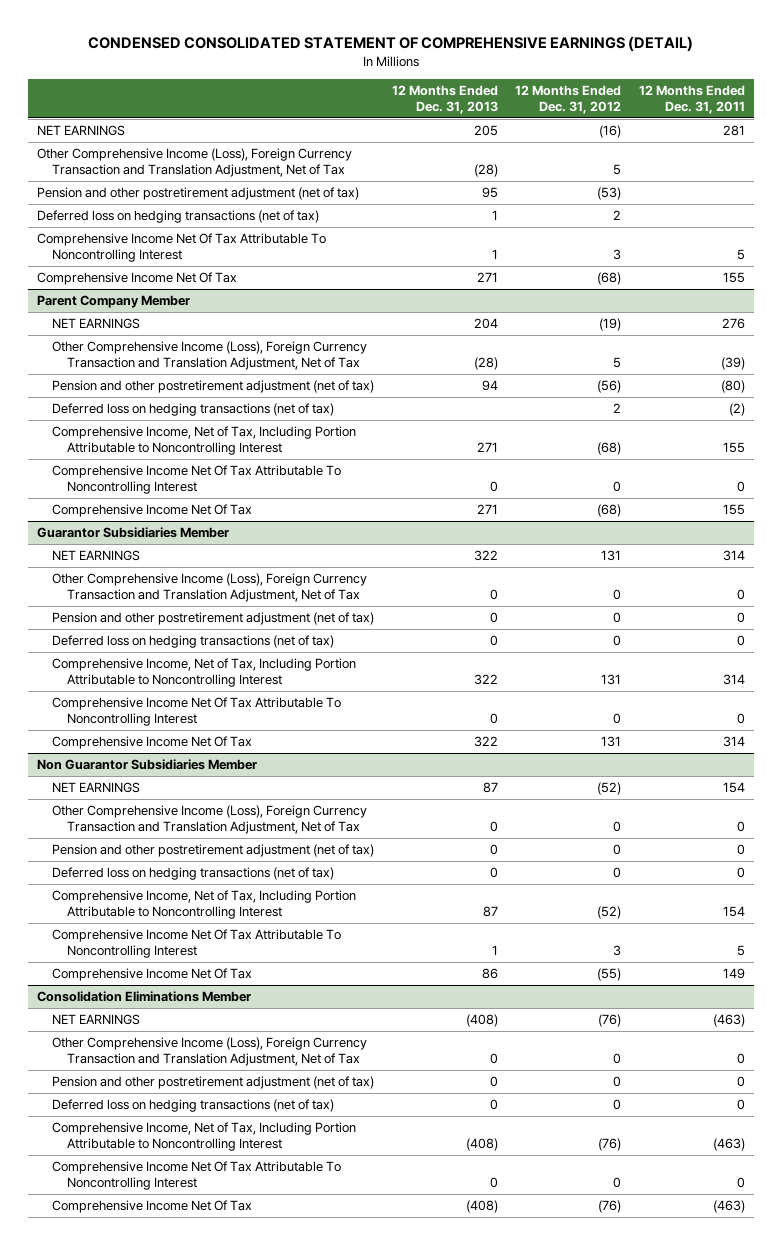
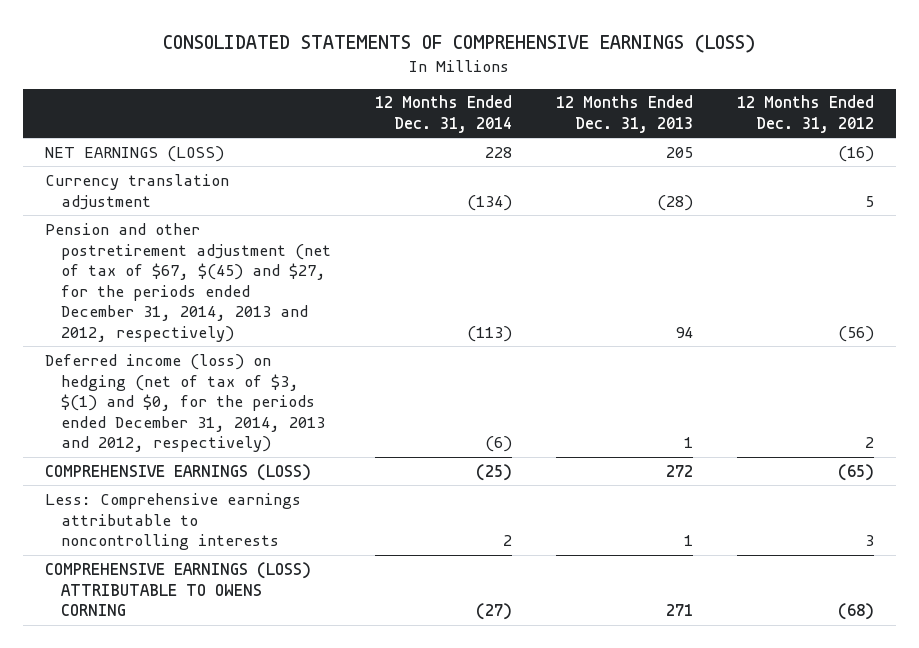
- CONDENSED CONSOLIDATED STATEMENT OF COMPREHENSIVE EARNINGS (DETAIL)
+ CONSOLIDATED STATEMENTS OF COMPREHENSIVE EARNINGS (LOSS)
- | 12 Months Ended Dec. 31, 2013 | 12 Months Ended Dec. 31, 2012 | 12 Months Ended Dec. 31, 2011
+ | 12 Months Ended Dec. 31, 2014 | 12 Months Ended Dec. 31, 2013 | 12 Months Ended Dec. 31, 2012
- NET EARNINGS | 205 | (16) | 281
- Other Comprehensive Income (Loss), Foreign Currency Transaction and Translation Adjustment, Net of Tax | (28) | 5 |
- Pension and other postretirement adjustment (net of tax) | 95 | (53) |
- Deferred loss on hedging transactions (net of tax) | 1 | 2 |
- Comprehensive Income Net Of Tax Attributable To Noncontrolling Interest | 1 | 3 | 5
- Comprehensive Income Net Of Tax | 271 | (68) | 155
- Parent Company Member
- NET EARNINGS | 204 | (19) | 276
- Other Comprehensive Income (Loss), Foreign Currency Transaction and Translation Adjustment, Net of Tax | (28) | 5 | (39)
- Pension and other postretirement adjustment (net of tax) | 94 | (56) | (80)
- Deferred loss on hedging transactions (net of tax) | | 2 | (2)
- Comprehensive Income, Net of Tax, Including Portion Attributable to Noncontrolling Interest | 271 | (68) | 155
- Comprehensive Income Net Of Tax Attributable To Noncontrolling Interest | 0 | 0 | 0
- Comprehensive Income Net Of Tax | 271 | (68) | 155
- Guarantor Subsidiaries Member
- NET EARNINGS | 322 | 131 | 314
- Other Comprehensive Income (Loss), Foreign Currency Transaction and Translation Adjustment, Net of Tax | 0 | 0 | 0
- Pension and other postretirement adjustment (net of tax) | 0 | 0 | 0
- Deferred loss on hedging transactions (net of tax) | 0 | 0 | 0
- Comprehensive Income, Net of Tax, Including Portion Attributable to Noncontrolling Interest | 322 | 131 | 314
- Comprehensive Income Net Of Tax Attributable To Noncontrolling Interest | 0 | 0 | 0
- Comprehensive Income Net Of Tax | 322 | 131 | 314
- Non Guarantor Subsidiaries Member
- NET EARNINGS | 87 | (52) | 154
- Other Comprehensive Income (Loss), Foreign Currency Transaction and Translation Adjustment, Net of Tax | 0 | 0 | 0
- Pension and other postretirement adjustment (net of tax) | 0 | 0 | 0
- Deferred loss on hedging transactions (net of tax) | 0 | 0 | 0
- Comprehensive Income, Net of Tax, Including Portion Attributable to Noncontrolling Interest | 87 | (52) | 154
- Comprehensive Income Net Of Tax Attributable To Noncontrolling Interest | 1 | 3 | 5
- Comprehensive Income Net Of Tax | 86 | (55) | 149
- Consolidation Eliminations Member
- NET EARNINGS | (408) | (76) | (463)
- Other Comprehensive Income (Loss), Foreign Currency Transaction and Translation Adjustment, Net of Tax | 0 | 0 | 0
- Pension and other postretirement adjustment (net of tax) | 0 | 0 | 0
- Deferred loss on hedging transactions (net of tax) | 0 | 0 | 0
- Comprehensive Income, Net of Tax, Including Portion Attributable to Noncontrolling Interest | (408) | (76) | (463)
- Comprehensive Income Net Of Tax Attributable To Noncontrolling Interest | 0 | 0 | 0
- Comprehensive Income Net Of Tax | (408) | (76) | (463)
+ NET EARNINGS (LOSS) | 228 | 205 | (16)
+ Currency translation adjustment | (134) | (28) | 5
+ Pension and other postretirement adjustment (net of tax of $67, $(45) and $27, for the periods ended December 31, 2014, 2013 and 2012, respectively) | (113) | 94 | (56)
+ Deferred income (loss) on hedging (net of tax of $3, $(1) and $0, for the periods ended December 31, 2014, 2013 and 2012, respectively) | (6) | 1 | 2
+ COMPREHENSIVE EARNINGS (LOSS) | (25) | 272 | (65)
+ Less: Comprehensive earnings attributable to noncontrolling interests | 2 | 1 | 3
+ COMPREHENSIVE EARNINGS (LOSS) ATTRIBUTABLE TO OWENS CORNING | (27) | 271 | (68)

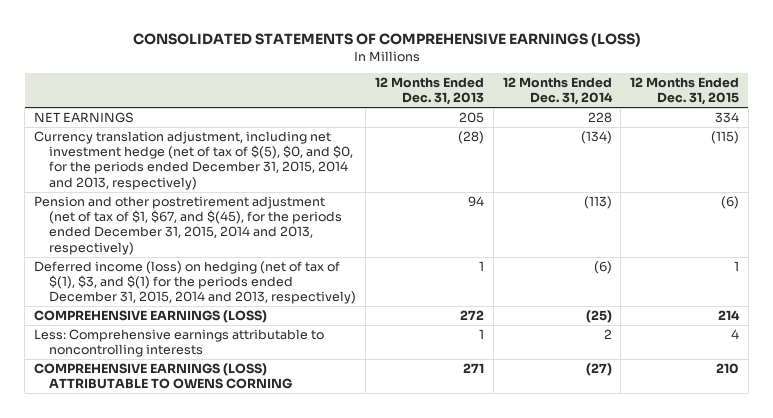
- | 12 Months Ended Dec. 31, 2014 | 12 Months Ended Dec. 31, 2013 | 12 Months Ended Dec. 31, 2012
+ | 12 Months Ended Dec. 31, 2013 | 12 Months Ended Dec. 31, 2014 | 12 Months Ended Dec. 31, 2015
- NET EARNINGS (LOSS) | 228 | 205 | (16)
- Currency translation adjustment | (134) | (28) | 5
- Pension and other postretirement adjustment (net of tax of $67, $(45) and $27, for the periods ended December 31, 2014, 2013 and 2012, respectively) | (113) | 94 | (56)
- Deferred income (loss) on hedging (net of tax of $3, $(1) and $0, for the periods ended December 31, 2014, 2013 and 2012, respectively) | (6) | 1 | 2
+ NET EARNINGS | 205 | 228 | 334
+ Currency translation adjustment, including net investment hedge (net of tax of $(5), $0, and $0, for the periods ended December 31, 2015, 2014 and 2013, respectively) | (28) | (134) | (115)
+ Pension and other postretirement adjustment (net of tax of $1, $67, and $(45), for the periods ended December 31, 2015, 2014 and 2013, respectively) | 94 | (113) | (6)
+ Deferred income (loss) on hedging (net of tax of $(1), $3, and $(1) for the periods ended December 31, 2015, 2014 and 2013, respectively) | 1 | (6) | 1

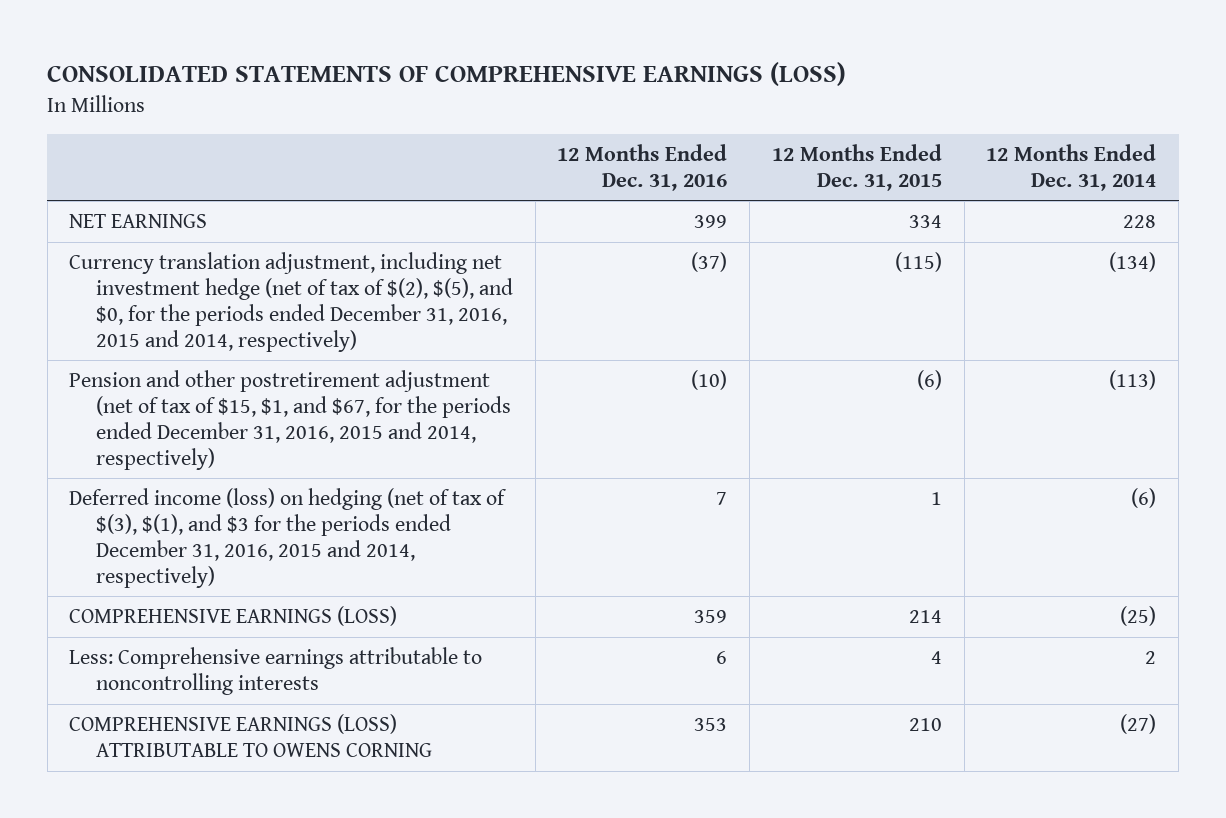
- | 12 Months Ended Dec. 31, 2013 | 12 Months Ended Dec. 31, 2014 | 12 Months Ended Dec. 31, 2015
+ | 12 Months Ended Dec. 31, 2016 | 12 Months Ended Dec. 31, 2015 | 12 Months Ended Dec. 31, 2014
- Currency translation adjustment, including net investment hedge (net of tax of $(5), $0, and $0, for the periods ended December 31, 2015, 2014 and 2013, respectively) | (28) | (134) | (115)
- Pension and other postretirement adjustment (net of tax of $1, $67, and $(45), for the periods ended December 31, 2015, 2014 and 2013, respectively) | 94 | (113) | (6)
- Deferred income (loss) on hedging (net of tax of $(1), $3, and $(1) for the periods ended December 31, 2015, 2014 and 2013, respectively) | 1 | (6) | 1
+ Currency translation adjustment, including net investment hedge (net of tax of $(2), $(5), and $0, for the periods ended December 31, 2016, 2015 and 2014, respectively) | (37) | (115) | (134)
+ Pension and other postretirement adjustment (net of tax of $15, $1, and $67, for the periods ended December 31, 2016, 2015 and 2014, respectively) | (10) | (6) | (113)
+ Deferred income (loss) on hedging (net of tax of $(3), $(1), and $3 for the periods ended December 31, 2016, 2015 and 2014, respectively) | 7 | 1 | (6)

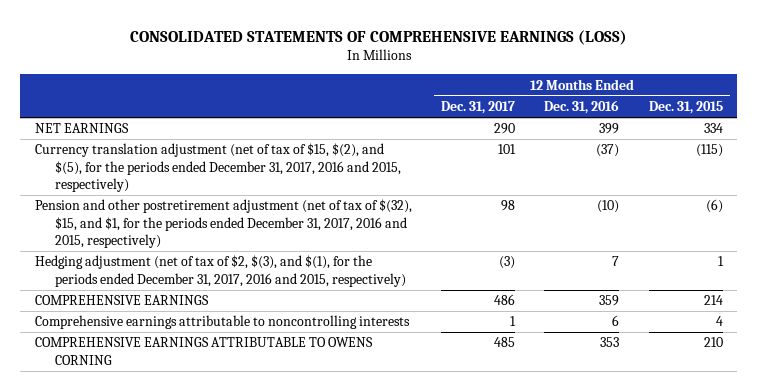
- | 12 Months Ended Dec. 31, 2016 | 12 Months Ended Dec. 31, 2015 | 12 Months Ended Dec. 31, 2014
+ | 12 Months Ended Dec. 31, 2017 | 12 Months Ended Dec. 31, 2016 | 12 Months Ended Dec. 31, 2015
- Currency translation adjustment, including net investment hedge (net of tax of $(2), $(5), and $0, for the periods ended December 31, 2016, 2015 and 2014, respectively) | (37) | (115) | (134)
- Pension and other postretirement adjustment (net of tax of $15, $1, and $67, for the periods ended December 31, 2016, 2015 and 2014, respectively) | (10) | (6) | (113)
- Deferred income (loss) on hedging (net of tax of $(3), $(1), and $3 for the periods ended December 31, 2016, 2015 and 2014, respectively) | 7 | 1 | (6)
- COMPREHENSIVE EARNINGS (LOSS) | 359 | 214 | (25)
- Less: Comprehensive earnings attributable to noncontrolling interests | 6 | 4 | 2
- COMPREHENSIVE EARNINGS (LOSS) ATTRIBUTABLE TO OWENS CORNING | 353 | 210 | (27)
+ Currency translation adjustment (net of tax of $15, $(2), and $(5), for the periods ended December 31, 2017, 2016 and 2015, respectively) | 101 | (37) | (115)
+ Pension and other postretirement adjustment (net of tax of $(32), $15, and $1, for the periods ended December 31, 2017, 2016 and 2015, respectively) | 98 | (10) | (6)
+ Hedging adjustment (net of tax of $2, $(3), and $(1), for the periods ended December 31, 2017, 2016 and 2015, respectively) | (3) | 7 | 1
+ COMPREHENSIVE EARNINGS | 486 | 359 | 214
+ Comprehensive earnings attributable to noncontrolling interests | 1 | 6 | 4
+ COMPREHENSIVE EARNINGS ATTRIBUTABLE TO OWENS CORNING | 485 | 353 | 210

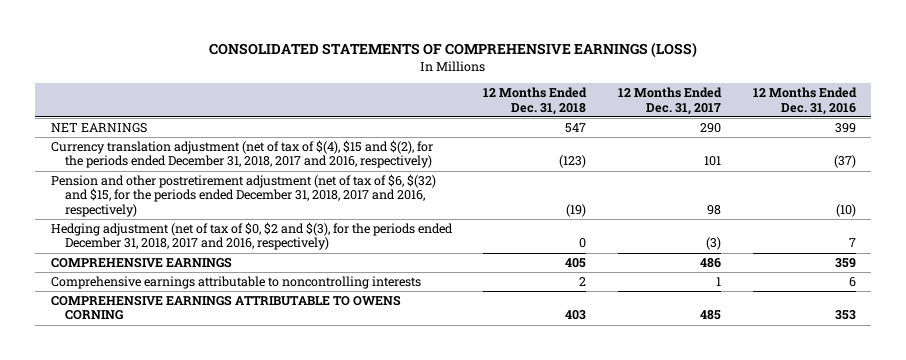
- | 12 Months Ended Dec. 31, 2017 | 12 Months Ended Dec. 31, 2016 | 12 Months Ended Dec. 31, 2015
+ | 12 Months Ended Dec. 31, 2018 | 12 Months Ended Dec. 31, 2017 | 12 Months Ended Dec. 31, 2016
- Currency translation adjustment (net of tax of $15, $(2), and $(5), for the periods ended December 31, 2017, 2016 and 2015, respectively) | 101 | (37) | (115)
- Pension and other postretirement adjustment (net of tax of $(32), $15, and $1, for the periods ended December 31, 2017, 2016 and 2015, respectively) | 98 | (10) | (6)
- Hedging adjustment (net of tax of $2, $(3), and $(1), for the periods ended December 31, 2017, 2016 and 2015, respectively) | (3) | 7 | 1
+ Currency translation adjustment (net of tax of $(4), $15 and $(2), for the periods ended December 31, 2018, 2017 and 2016, respectively) | (123) | 101 | (37)
+ Pension and other postretirement adjustment (net of tax of $6, $(32) and $15, for the periods ended December 31, 2018, 2017 and 2016, respectively) | (19) | 98 | (10)
+ Hedging adjustment (net of tax of $0, $2 and $(3), for the periods ended December 31, 2018, 2017 and 2016, respectively) | 0 | (3) | 7

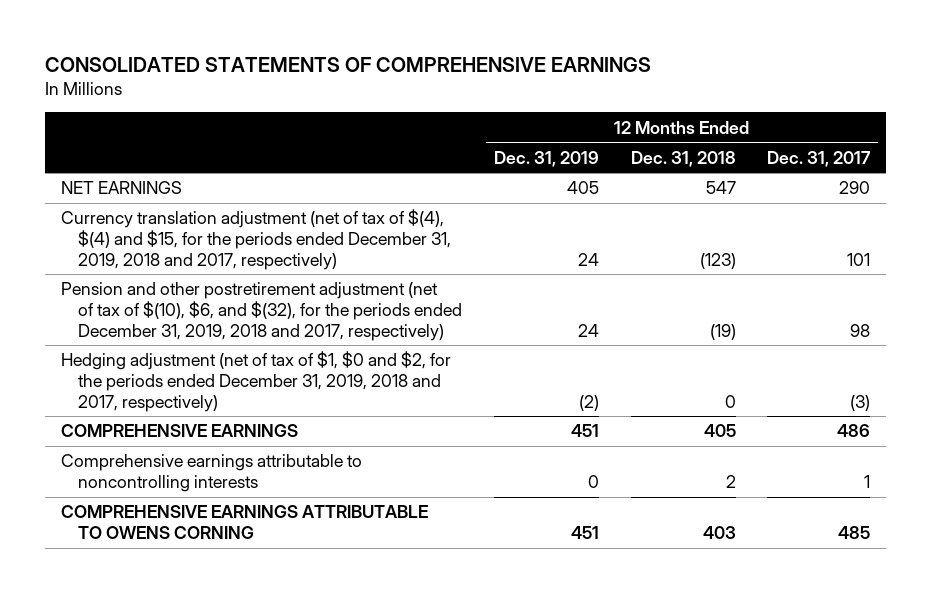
- CONSOLIDATED STATEMENTS OF COMPREHENSIVE EARNINGS (LOSS)
+ CONSOLIDATED STATEMENTS OF COMPREHENSIVE EARNINGS
- | 12 Months Ended Dec. 31, 2018 | 12 Months Ended Dec. 31, 2017 | 12 Months Ended Dec. 31, 2016
+ | 12 Months Ended Dec. 31, 2019 | 12 Months Ended Dec. 31, 2018 | 12 Months Ended Dec. 31, 2017
- Currency translation adjustment (net of tax of $(4), $15 and $(2), for the periods ended December 31, 2018, 2017 and 2016, respectively) | (123) | 101 | (37)
- Pension and other postretirement adjustment (net of tax of $6, $(32) and $15, for the periods ended December 31, 2018, 2017 and 2016, respectively) | (19) | 98 | (10)
- Hedging adjustment (net of tax of $0, $2 and $(3), for the periods ended December 31, 2018, 2017 and 2016, respectively) | 0 | (3) | 7
+ Currency translation adjustment (net of tax of $(4), $(4) and $15, for the periods ended December 31, 2019, 2018 and 2017, respectively) | 24 | (123) | 101
+ Pension and other postretirement adjustment (net of tax of $(10), $6, and $(32), for the periods ended December 31, 2019, 2018 and 2017, respectively) | 24 | (19) | 98
+ Hedging adjustment (net of tax of $1, $0 and $2, for the periods ended December 31, 2019, 2018 and 2017, respectively) | (2) | 0 | (3)

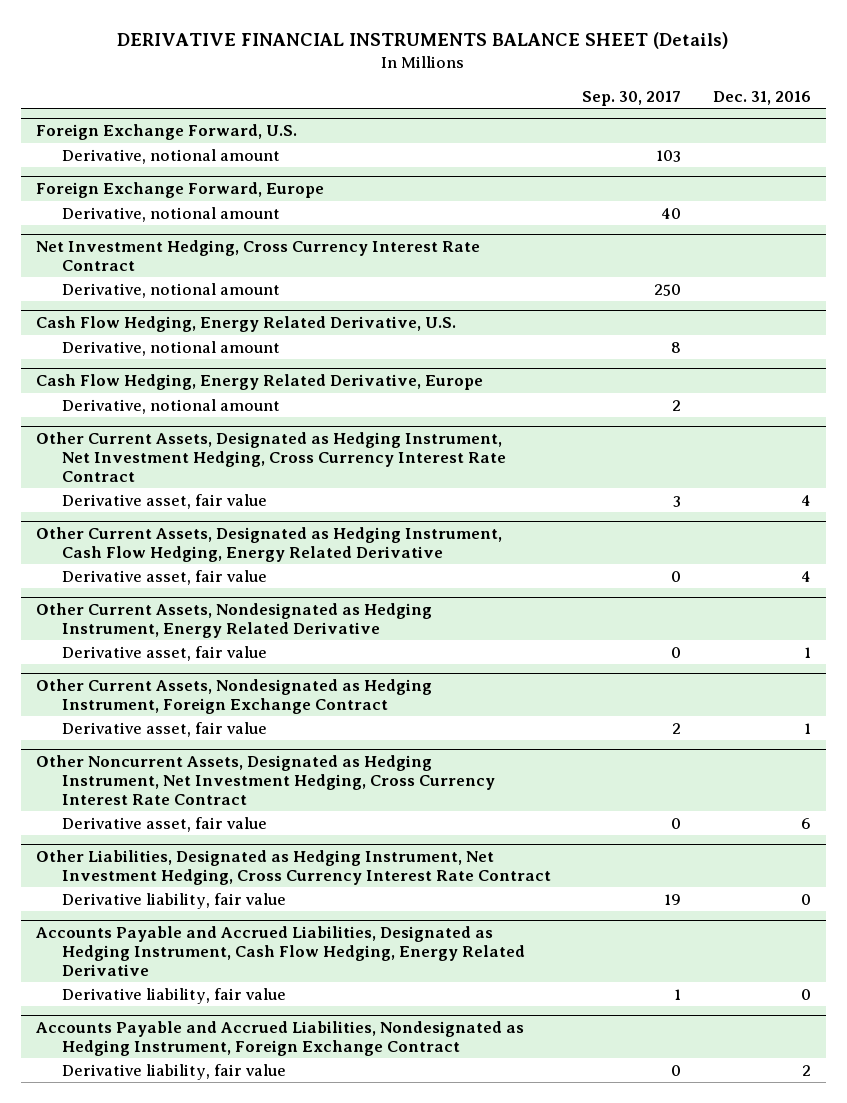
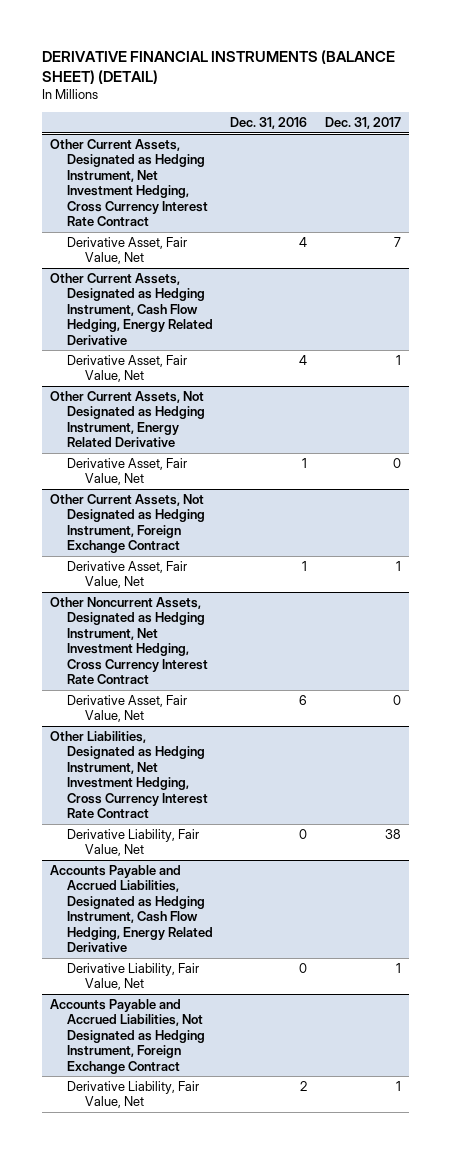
- DERIVATIVE FINANCIAL INSTRUMENTS BALANCE SHEET (Details)
+ DERIVATIVE FINANCIAL INSTRUMENTS (BALANCE SHEET) (DETAIL)
- | Sep. 30, 2017 | Dec. 31, 2016
+ | Dec. 31, 2016 | Dec. 31, 2017
- Foreign Exchange Forward, U.S.
- Derivative, notional amount | 103 |
- Foreign Exchange Forward, Europe
- Derivative, notional amount | 40 |
- Net Investment Hedging, Cross Currency Interest Rate Contract
- Derivative, notional amount | 250 |
- Cash Flow Hedging, Energy Related Derivative, U.S.
- Derivative, notional amount | 8 |
- Cash Flow Hedging, Energy Related Derivative, Europe
- Derivative, notional amount | 2 |
@ Other Current Assets, Designated as Hedging Instrument, Net Investment Hedging, Cross Currency Interest Rate Contract
- Derivative asset, fair value | 3 | 4
+ Derivative Asset, Fair Value, Net | 4 | 7
@ Other Current Assets, Designated as Hedging Instrument, Cash Flow Hedging, Energy Related Derivative
- Derivative asset, fair value | 0 | 4
- Other Current Assets, Nondesignated as Hedging Instrument, Energy Related Derivative
- Derivative asset, fair value | 0 | 1
- Other Current Assets, Nondesignated as Hedging Instrument, Foreign Exchange Contract
- Derivative asset, fair value | 2 | 1
@ Other Current Assets, Designated as Hedging Instrument, Cash Flow Hedging, Energy Related Derivative
+ Derivative Asset, Fair Value, Net | 4 | 1
+ Other Current Assets, Not Designated as Hedging Instrument, Energy Related Derivative
+ Derivative Asset, Fair Value, Net | 1 | 0
+ Other Current Assets, Not Designated as Hedging Instrument, Foreign Exchange Contract
+ Derivative Asset, Fair Value, Net | 1 | 1
@ Other Noncurrent Assets, Designated as Hedging Instrument, Net Investment Hedging, Cross Currency Interest Rate Contract
- Derivative asset, fair value | 0 | 6
+ Derivative Asset, Fair Value, Net | 6 | 0
@ Other Liabilities, Designated as Hedging Instrument, Net Investment Hedging, Cross Currency Interest Rate Contract
- Derivative liability, fair value | 19 | 0
+ Derivative Liability, Fair Value, Net | 0 | 38
@ Accounts Payable and Accrued Liabilities, Designated as Hedging Instrument, Cash Flow Hedging, Energy Related Derivative
- Derivative liability, fair value | 1 | 0
- Accounts Payable and Accrued Liabilities, Nondesignated as Hedging Instrument, Foreign Exchange Contract
- Derivative liability, fair value | 0 | 2
@ Accounts Payable and Accrued Liabilities, Designated as Hedging Instrument, Cash Flow Hedging, Energy Related Derivative
+ Derivative Liability, Fair Value, Net | 0 | 1
+ Accounts Payable and Accrued Liabilities, Not Designated as Hedging Instrument, Foreign Exchange Contract
+ Derivative Liability, Fair Value, Net | 2 | 1

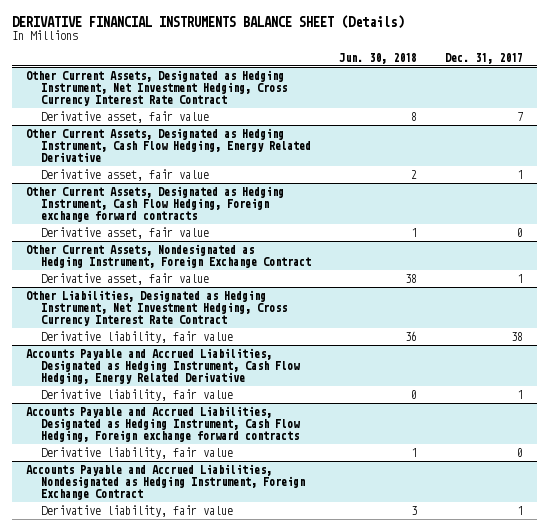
- DERIVATIVE FINANCIAL INSTRUMENTS (BALANCE SHEET) (DETAIL)
+ DERIVATIVE FINANCIAL INSTRUMENTS BALANCE SHEET (Details)
- | Dec. 31, 2016 | Dec. 31, 2017
+ | Jun. 30, 2018 | Dec. 31, 2017
@ Other Current Assets, Designated as Hedging Instrument, Net Investment Hedging, Cross Currency Interest Rate Contract
- Derivative Asset, Fair Value, Net | 4 | 7
+ Derivative asset, fair value | 8 | 7
@ Other Current Assets, Designated as Hedging Instrument, Cash Flow Hedging, Energy Related Derivative
- Derivative Asset, Fair Value, Net | 4 | 1
- Other Current Assets, Not Designated as Hedging Instrument, Energy Related Derivative
- Derivative Asset, Fair Value, Net | 1 | 0
- Other Current Assets, Not Designated as Hedging Instrument, Foreign Exchange Contract
- Derivative Asset, Fair Value, Net | 1 | 1
- Other Noncurrent Assets, Designated as Hedging Instrument, Net Investment Hedging, Cross Currency Interest Rate Contract
- Derivative Asset, Fair Value, Net | 6 | 0
@ Other Current Assets, Designated as Hedging Instrument, Cash Flow Hedging, Energy Related Derivative
+ Derivative asset, fair value | 2 | 1
+ Other Current Assets, Designated as Hedging Instrument, Cash Flow Hedging, Foreign exchange forward contracts
+ Derivative asset, fair value | 1 | 0
+ Other Current Assets, Nondesignated as Hedging Instrument, Foreign Exchange Contract
+ Derivative asset, fair value | 38 | 1
@ Other Liabilities, Designated as Hedging Instrument, Net Investment Hedging, Cross Currency Interest Rate Contract
- Derivative Liability, Fair Value, Net | 0 | 38
+ Derivative liability, fair value | 36 | 38
@ Accounts Payable and Accrued Liabilities, Designated as Hedging Instrument, Cash Flow Hedging, Energy Related Derivative
- Derivative Liability, Fair Value, Net | 0 | 1
- Accounts Payable and Accrued Liabilities, Not Designated as Hedging Instrument, Foreign Exchange Contract
- Derivative Liability, Fair Value, Net | 2 | 1
@ Accounts Payable and Accrued Liabilities, Designated as Hedging Instrument, Cash Flow Hedging, Energy Related Derivative
+ Derivative liability, fair value | 0 | 1
+ Accounts Payable and Accrued Liabilities, Designated as Hedging Instrument, Cash Flow Hedging, Foreign exchange forward contracts
+ Derivative liability, fair value | 1 | 0
+ Accounts Payable and Accrued Liabilities, Nondesignated as Hedging Instrument, Foreign Exchange Contract
+ Derivative liability, fair value | 3 | 1

